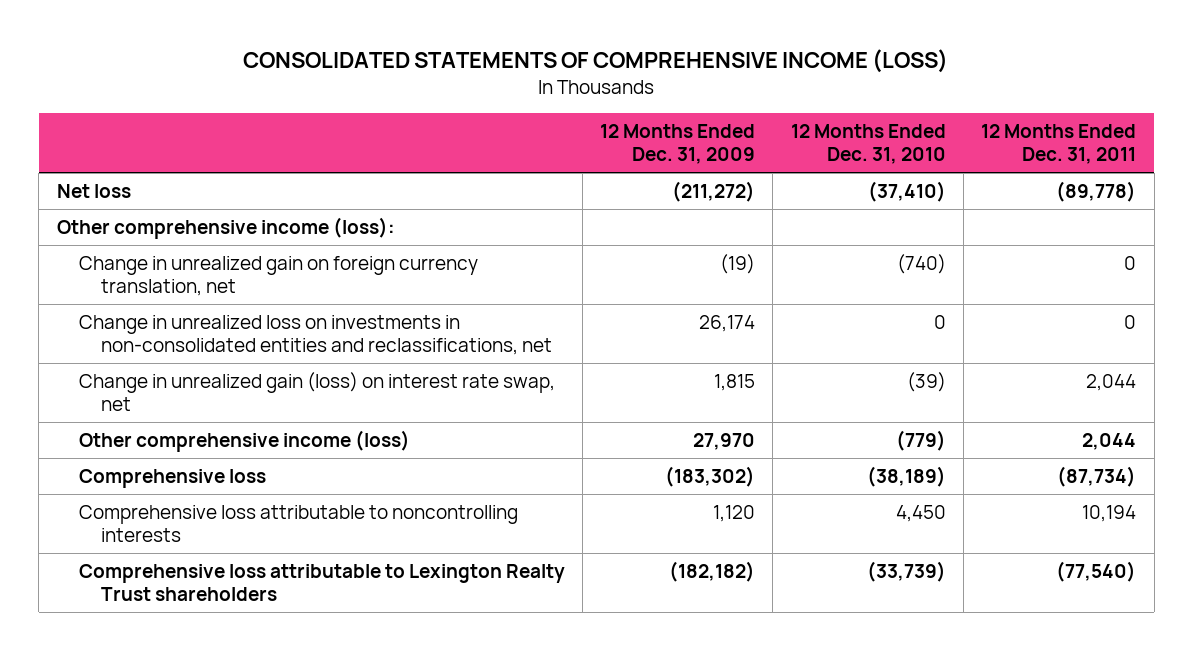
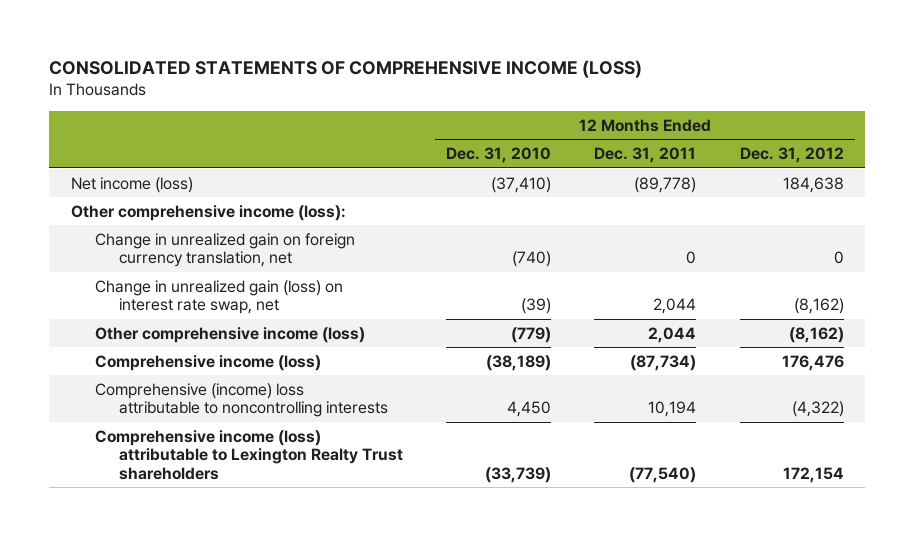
- | 12 Months Ended Dec. 31, 2009 | 12 Months Ended Dec. 31, 2010 | 12 Months Ended Dec. 31, 2011
+ | 12 Months Ended Dec. 31, 2010 | 12 Months Ended Dec. 31, 2011 | 12 Months Ended Dec. 31, 2012
- Net loss | (211,272) | (37,410) | (89,778)
+ Net income (loss) | (37,410) | (89,778) | 184,638
- Change in unrealized loss on investments in non-consolidated entities and reclassifications, net | 26,174 | 0 | 0
- Comprehensive loss | (183,302) | (38,189) | (87,734)
- Comprehensive loss attributable to noncontrolling interests | 1,120 | 4,450 | 10,194
- Comprehensive loss attributable to Lexington Realty Trust shareholders | (182,182) | (33,739) | (77,540)
+ Comprehensive income (loss) | (38,189) | (87,734) | 176,476
+ Comprehensive (income) loss attributable to noncontrolling interests | 4,450 | 10,194 | (4,322)
+ Comprehensive income (loss) attributable to Lexington Realty Trust shareholders | (33,739) | (77,540) | 172,154

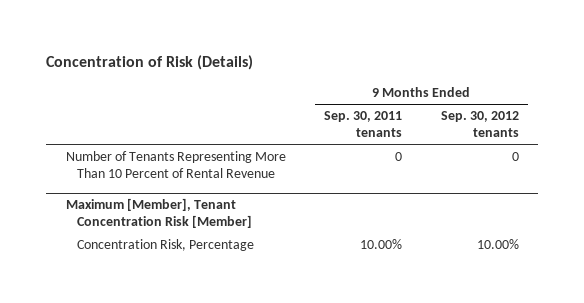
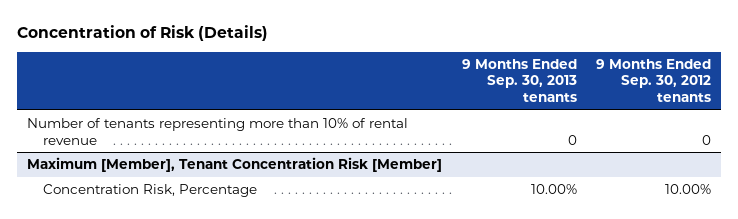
- | 9 Months Ended Sep. 30, 2011 tenants | 9 Months Ended Sep. 30, 2012 tenants
+ | 9 Months Ended Sep. 30, 2013 tenants | 9 Months Ended Sep. 30, 2012 tenants
- Number of Tenants Representing More Than 10 Percent of Rental Revenue | 0 | 0
+ Number of tenants representing more than 10% of rental revenue | 0 | 0

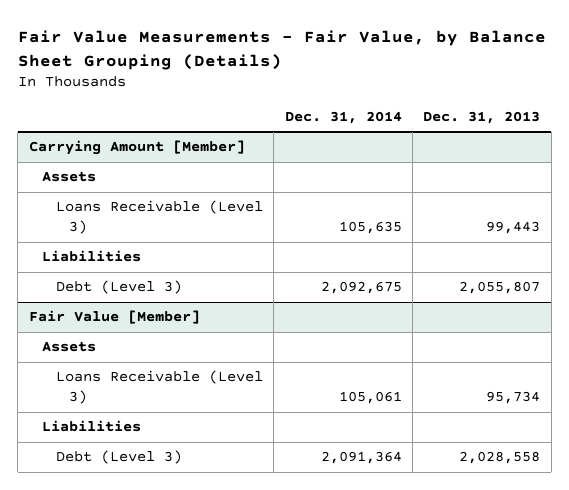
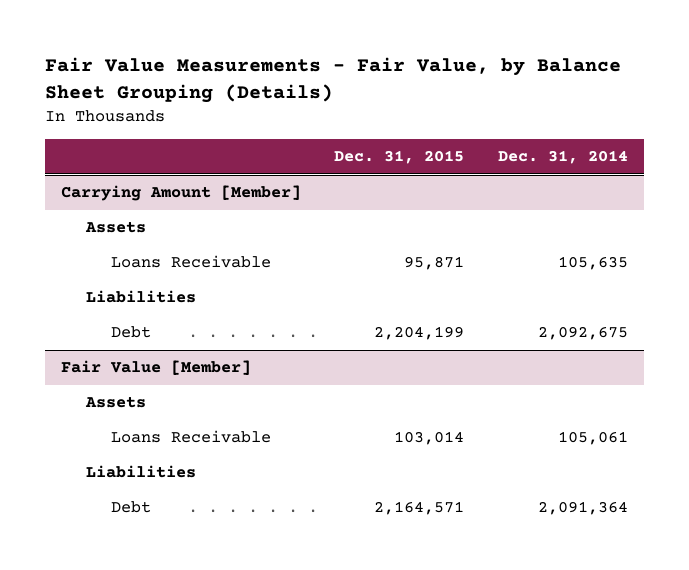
- | Dec. 31, 2014 | Dec. 31, 2013
+ | Dec. 31, 2015 | Dec. 31, 2014
@ Carrying Amount [Member]
- Loans Receivable (Level 3) | 105,635 | 99,443
+ Loans Receivable | 95,871 | 105,635
- Debt (Level 3) | 2,092,675 | 2,055,807
+ Debt | 2,204,199 | 2,092,675
@ Fair Value [Member]
- Loans Receivable (Level 3) | 105,061 | 95,734
+ Loans Receivable | 103,014 | 105,061
- Debt (Level 3) | 2,091,364 | 2,028,558
+ Debt | 2,164,571 | 2,091,364

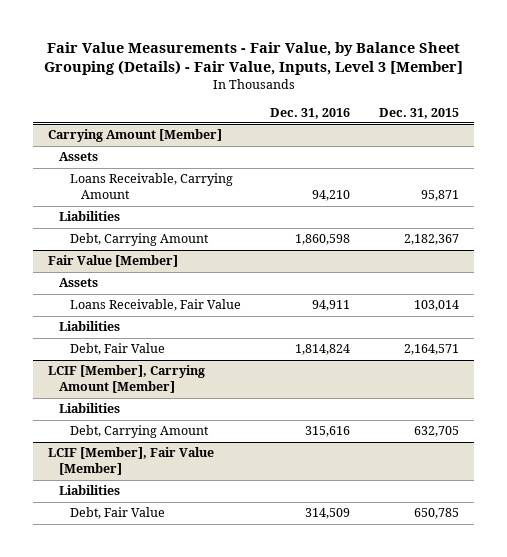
- Fair Value Measurements - Fair Value, by Balance Sheet Grouping (Details)
+ Fair Value Measurements - Fair Value, by Balance Sheet Grouping (Details) - Fair Value, Inputs, Level 3 [Member]
- | Dec. 31, 2015 | Dec. 31, 2014
+ | Dec. 31, 2016 | Dec. 31, 2015
@ Carrying Amount [Member]
- Loans Receivable | 95,871 | 105,635
+ Loans Receivable, Carrying Amount | 94,210 | 95,871
- Debt | 2,204,199 | 2,092,675
+ Debt, Carrying Amount | 1,860,598 | 2,182,367
@ Fair Value [Member]
- Loans Receivable | 103,014 | 105,061
+ Loans Receivable, Fair Value | 94,911 | 103,014
- Debt | 2,164,571 | 2,091,364
+ Debt, Fair Value | 1,814,824 | 2,164,571
+ LCIF [Member], Carrying Amount [Member]
+ Liabilities
+ Debt, Carrying Amount | 315,616 | 632,705
+ LCIF [Member], Fair Value [Member]
+ Liabilities
+ Debt, Fair Value | 314,509 | 650,785

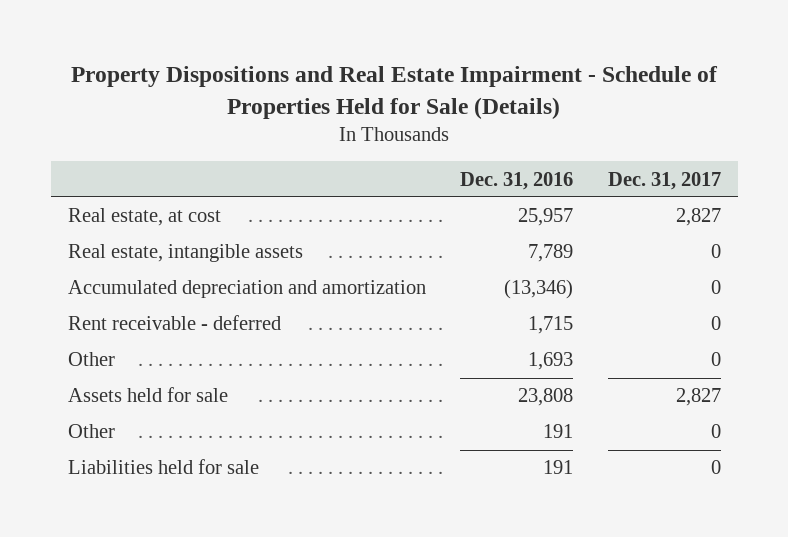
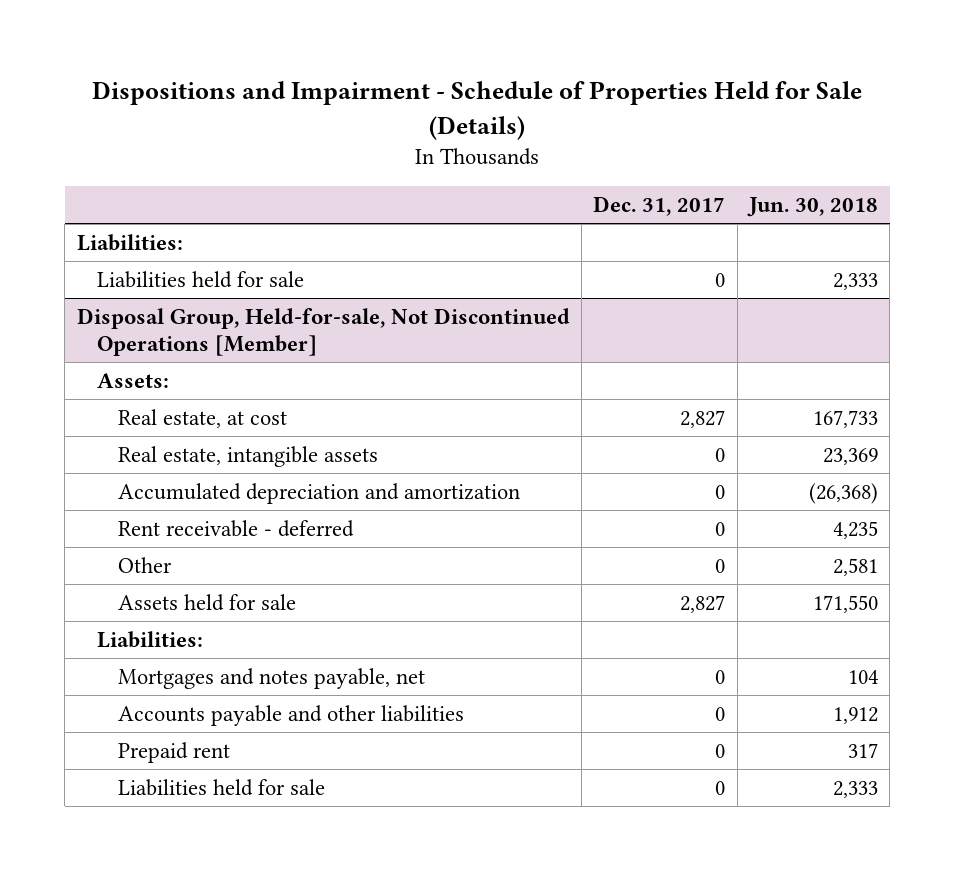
- Property Dispositions and Real Estate Impairment - Schedule of Properties Held for Sale (Details)
+ Dispositions and Impairment - Schedule of Properties Held for Sale (Details)
- | Dec. 31, 2016 | Dec. 31, 2017
+ | Dec. 31, 2017 | Jun. 30, 2018
+ Liabilities:
+ Liabilities held for sale | 0 | 2,333
+ Disposal Group, Held-for-sale, Not Discontinued Operations [Member]
+ Assets:
- Other | 191 | 0
+ Liabilities:
+ Mortgages and notes payable, net | 0 | 104
+ Accounts payable and other liabilities | 0 | 1,912
+ Prepaid rent | 0 | 317

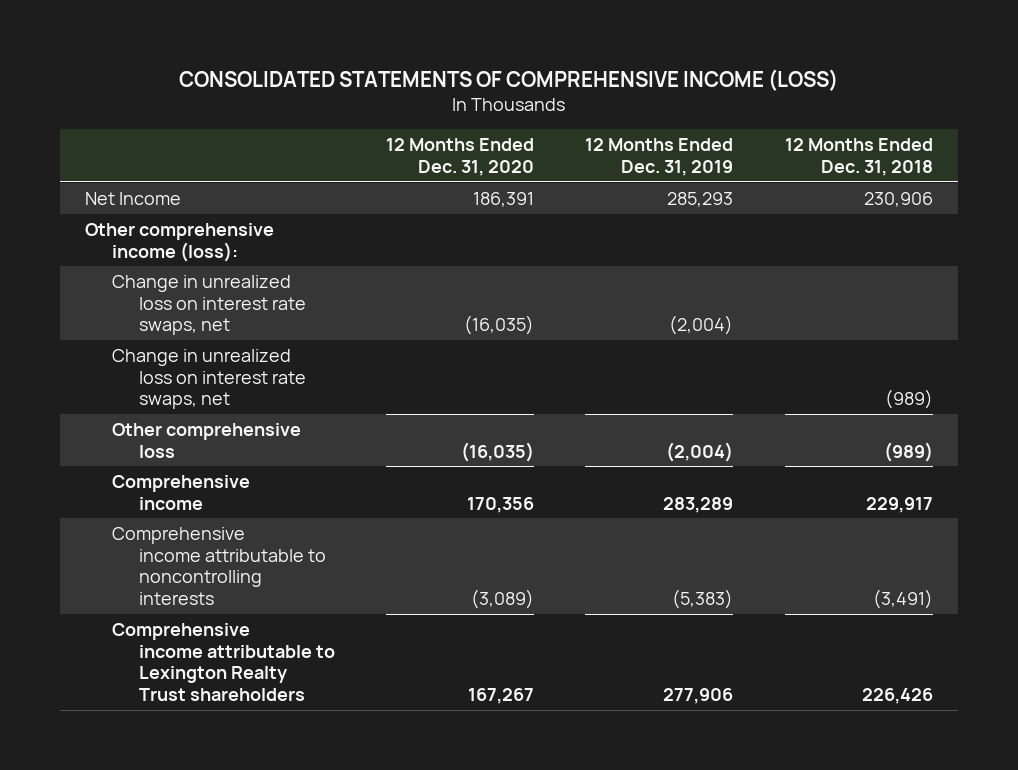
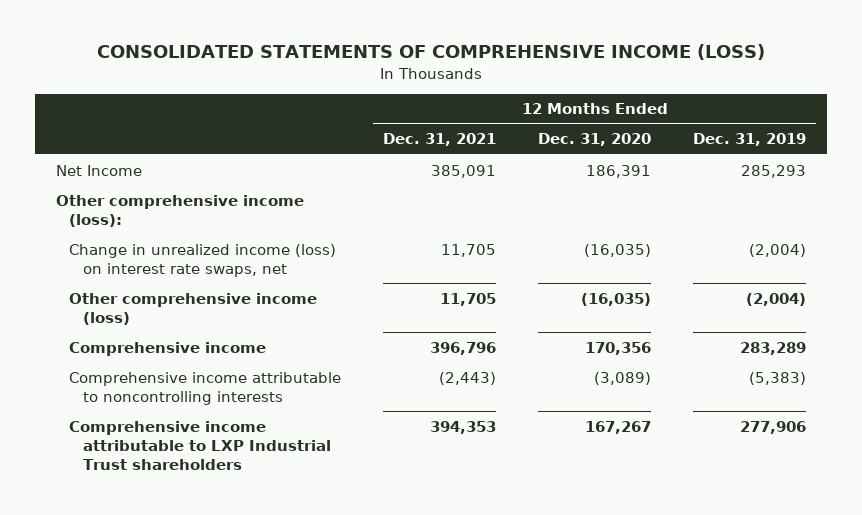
- | 12 Months Ended Dec. 31, 2020 | 12 Months Ended Dec. 31, 2019 | 12 Months Ended Dec. 31, 2018
+ | 12 Months Ended Dec. 31, 2021 | 12 Months Ended Dec. 31, 2020 | 12 Months Ended Dec. 31, 2019
- Change in unrealized loss on interest rate swaps, net | (16,035) | (2,004) |
- Change in unrealized loss on interest rate swaps, net | | | (989)
- Other comprehensive loss | (16,035) | (2,004) | (989)
+ Change in unrealized income (loss) on interest rate swaps, net | 11,705 | (16,035) | (2,004)
+ Other comprehensive income (loss) | 11,705 | (16,035) | (2,004)
- Comprehensive income attributable to Lexington Realty Trust shareholders | 167,267 | 277,906 | 226,426
+ Comprehensive income attributable to LXP Industrial Trust shareholders | 394,353 | 167,267 | 277,906

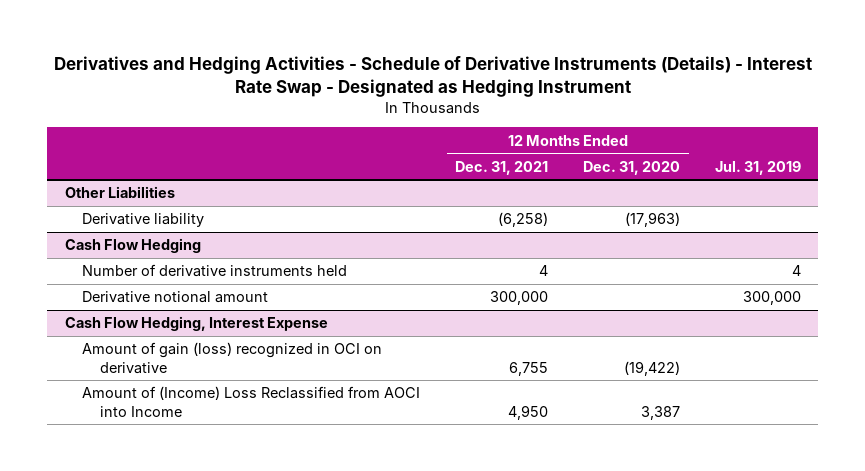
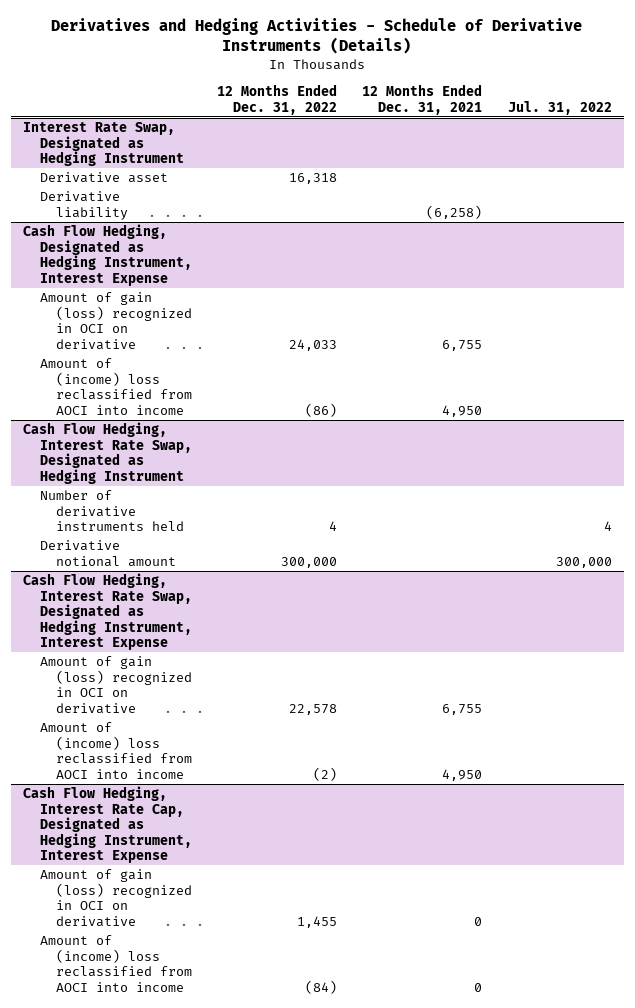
- Derivatives and Hedging Activities - Schedule of Derivative Instruments (Details) - Interest Rate Swap - Designated as Hedging Instrument
+ Derivatives and Hedging Activities - Schedule of Derivative Instruments (Details)
- | 12 Months Ended Dec. 31, 2021 | 12 Months Ended Dec. 31, 2020 | Jul. 31, 2019
+ | 12 Months Ended Dec. 31, 2022 | 12 Months Ended Dec. 31, 2021 | Jul. 31, 2022
- Other Liabilities
+ Interest Rate Swap, Designated as Hedging Instrument
+ Derivative asset | 16,318 | |
- Cash Flow Hedging
- Number of derivative instruments held | 4 | | 4
- Derivative notional amount | 300,000 | | 300,000
- Cash Flow Hedging, Interest Expense
+ Cash Flow Hedging, Designated as Hedging Instrument, Interest Expense
- Amount of (Income) Loss Reclassified from AOCI into Income | 4,950 | 3,387 |
+ Amount of (income) loss reclassified from AOCI into income | (86) | 4,950 |
+ Cash Flow Hedging, Interest Rate Swap, Designated as Hedging Instrument
+ Number of derivative instruments held | 4 | | 4
+ Derivative notional amount | 300,000 | | 300,000
+ Cash Flow Hedging, Interest Rate Swap, Designated as Hedging Instrument, Interest Expense
+ Amount of gain (loss) recognized in OCI on derivative | 22,578 | 6,755 |
+ Amount of (income) loss reclassified from AOCI into income | (2) | 4,950 |
+ Cash Flow Hedging, Interest Rate Cap, Designated as Hedging Instrument, Interest Expense
+ Amount of gain (loss) recognized in OCI on derivative | 1,455 | 0 |
+ Amount of (income) loss reclassified from AOCI into income | (84) | 0 |

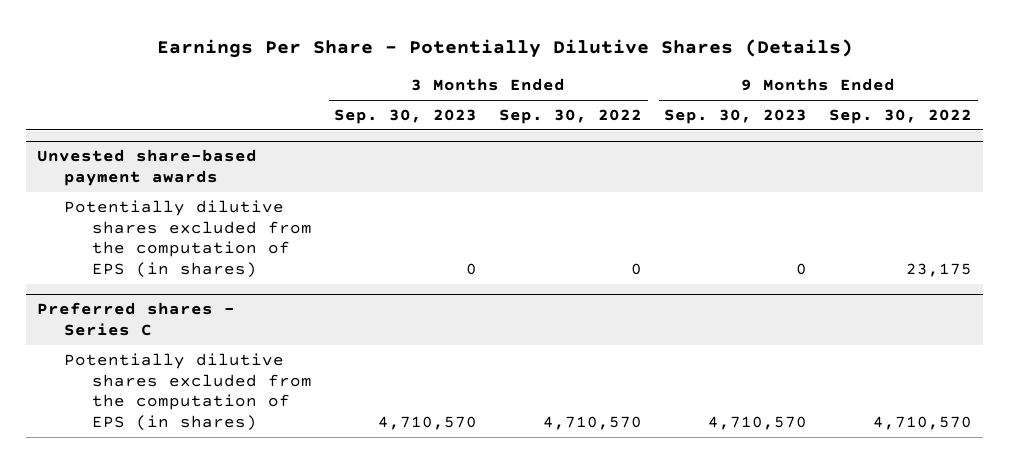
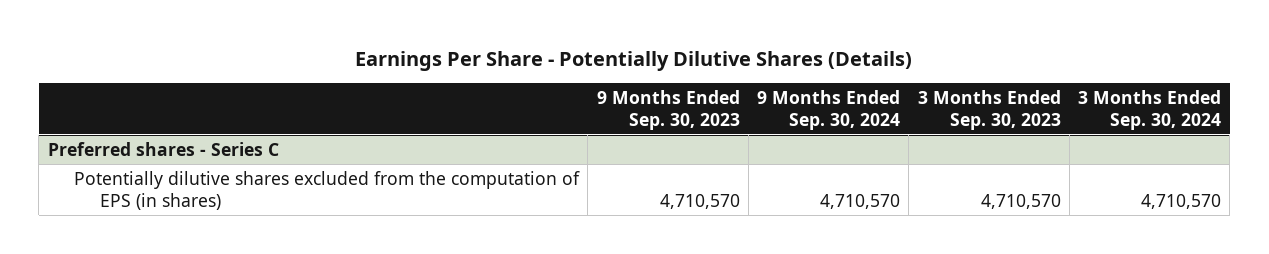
- | 3 Months Ended Sep. 30, 2023 | 3 Months Ended Sep. 30, 2022 | 9 Months Ended Sep. 30, 2023 | 9 Months Ended Sep. 30, 2022
+ | 9 Months Ended Sep. 30, 2023 | 9 Months Ended Sep. 30, 2024 | 3 Months Ended Sep. 30, 2023 | 3 Months Ended Sep. 30, 2024
- Unvested share-based payment awards
- Potentially dilutive shares excluded from the computation of EPS (in shares) | 0 | 0 | 0 | 23,175

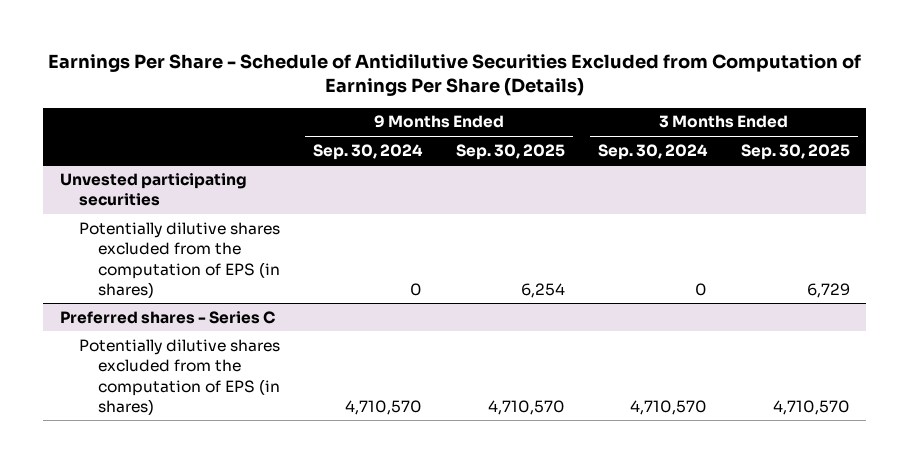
- Earnings Per Share - Potentially Dilutive Shares (Details)
+ Earnings Per Share - Schedule of Antidilutive Securities Excluded from Computation of Earnings Per Share (Details)
- | 9 Months Ended Sep. 30, 2023 | 9 Months Ended Sep. 30, 2024 | 3 Months Ended Sep. 30, 2023 | 3 Months Ended Sep. 30, 2024
+ | 9 Months Ended Sep. 30, 2024 | 9 Months Ended Sep. 30, 2025 | 3 Months Ended Sep. 30, 2024 | 3 Months Ended Sep. 30, 2025
+ Unvested participating securities
+ Potentially dilutive shares excluded from the computation of EPS (in shares) | 0 | 6,254 | 0 | 6,729

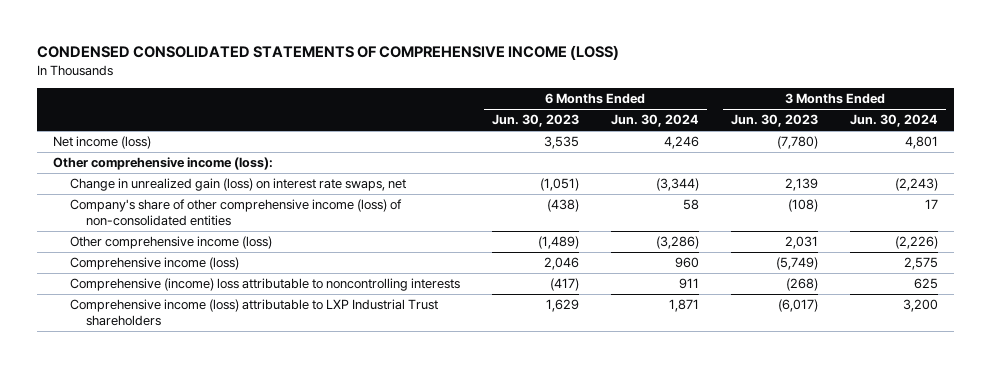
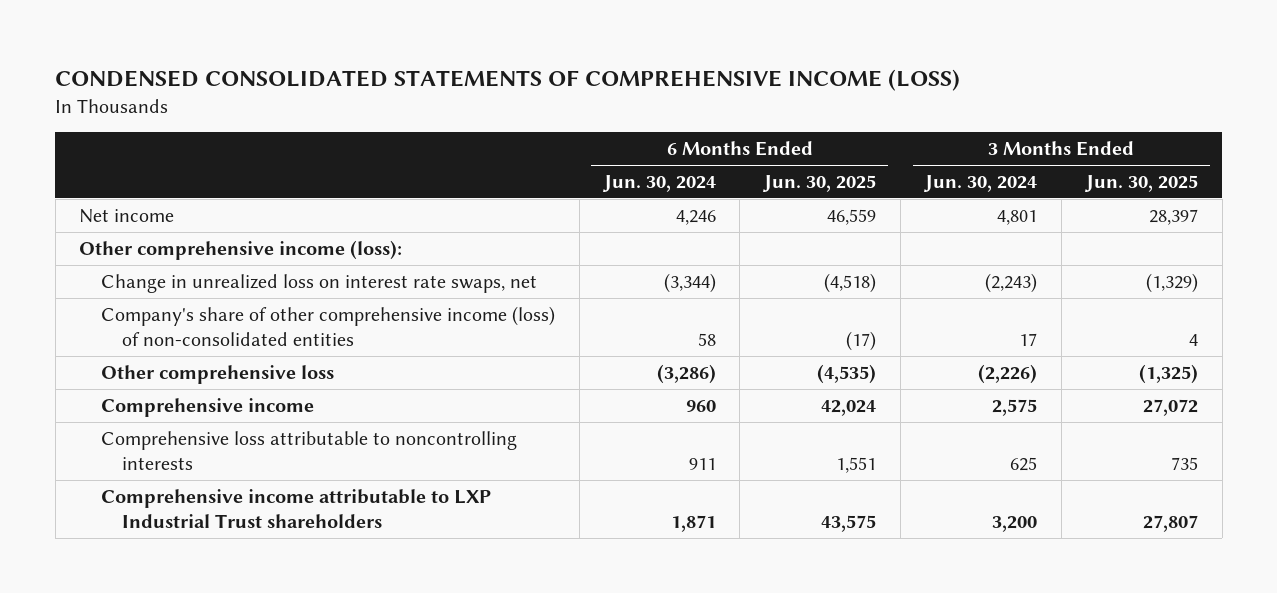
- | 6 Months Ended Jun. 30, 2023 | 6 Months Ended Jun. 30, 2024 | 3 Months Ended Jun. 30, 2023 | 3 Months Ended Jun. 30, 2024
+ | 6 Months Ended Jun. 30, 2024 | 6 Months Ended Jun. 30, 2025 | 3 Months Ended Jun. 30, 2024 | 3 Months Ended Jun. 30, 2025
- Net income (loss) | 3,535 | 4,246 | (7,780) | 4,801
+ Net income | 4,246 | 46,559 | 4,801 | 28,397
- Change in unrealized gain (loss) on interest rate swaps, net | (1,051) | (3,344) | 2,139 | (2,243)
+ Change in unrealized loss on interest rate swaps, net | (3,344) | (4,518) | (2,243) | (1,329)
- Other comprehensive income (loss) | (1,489) | (3,286) | 2,031 | (2,226)
- Comprehensive income (loss) | 2,046 | 960 | (5,749) | 2,575
- Comprehensive (income) loss attributable to noncontrolling interests | (417) | 911 | (268) | 625
- Comprehensive income (loss) attributable to LXP Industrial Trust shareholders | 1,629 | 1,871 | (6,017) | 3,200
+ Other comprehensive loss | (3,286) | (4,535) | (2,226) | (1,325)
+ Comprehensive income | 960 | 42,024 | 2,575 | 27,072
+ Comprehensive loss attributable to noncontrolling interests | 911 | 1,551 | 625 | 735
+ Comprehensive income attributable to LXP Industrial Trust shareholders | 1,871 | 43,575 | 3,200 | 27,807

